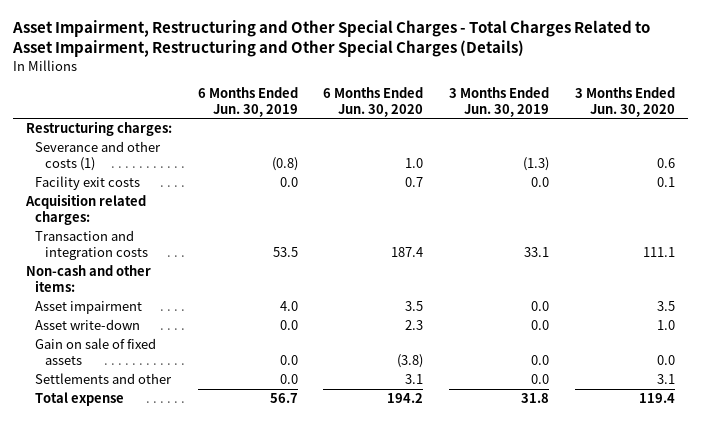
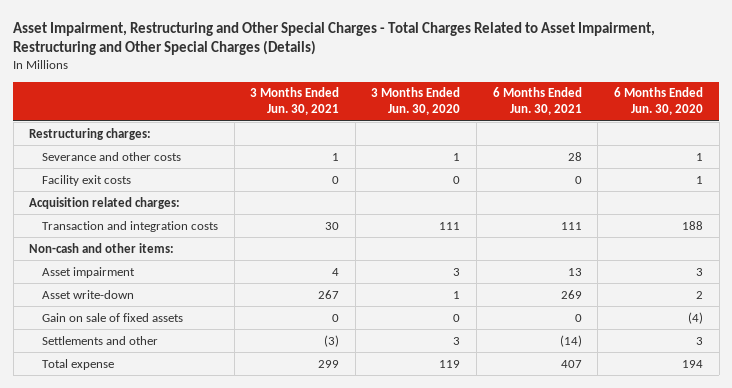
- | 6 Months Ended Jun. 30, 2019 | 6 Months Ended Jun. 30, 2020 | 3 Months Ended Jun. 30, 2019 | 3 Months Ended Jun. 30, 2020
+ | 3 Months Ended Jun. 30, 2021 | 3 Months Ended Jun. 30, 2020 | 6 Months Ended Jun. 30, 2021 | 6 Months Ended Jun. 30, 2020
- Severance and other costs (1) | (0.8) | 1.0 | (1.3) | 0.6
- Facility exit costs | 0.0 | 0.7 | 0.0 | 0.1
+ Severance and other costs | 1 | 1 | 28 | 1
+ Facility exit costs | 0 | 0 | 0 | 1
- Transaction and integration costs | 53.5 | 187.4 | 33.1 | 111.1
+ Transaction and integration costs | 30 | 111 | 111 | 188
- Asset impairment | 4.0 | 3.5 | 0.0 | 3.5
- Asset write-down | 0.0 | 2.3 | 0.0 | 1.0
- Gain on sale of fixed assets | 0.0 | (3.8) | 0.0 | 0.0
- Settlements and other | 0.0 | 3.1 | 0.0 | 3.1
- Total expense | 56.7 | 194.2 | 31.8 | 119.4
+ Asset impairment | 4 | 3 | 13 | 3
+ Asset write-down | 267 | 1 | 269 | 2
+ Gain on sale of fixed assets | 0 | 0 | 0 | (4)
+ Settlements and other | (3) | 3 | (14) | 3
+ Total expense | 299 | 119 | 407 | 194

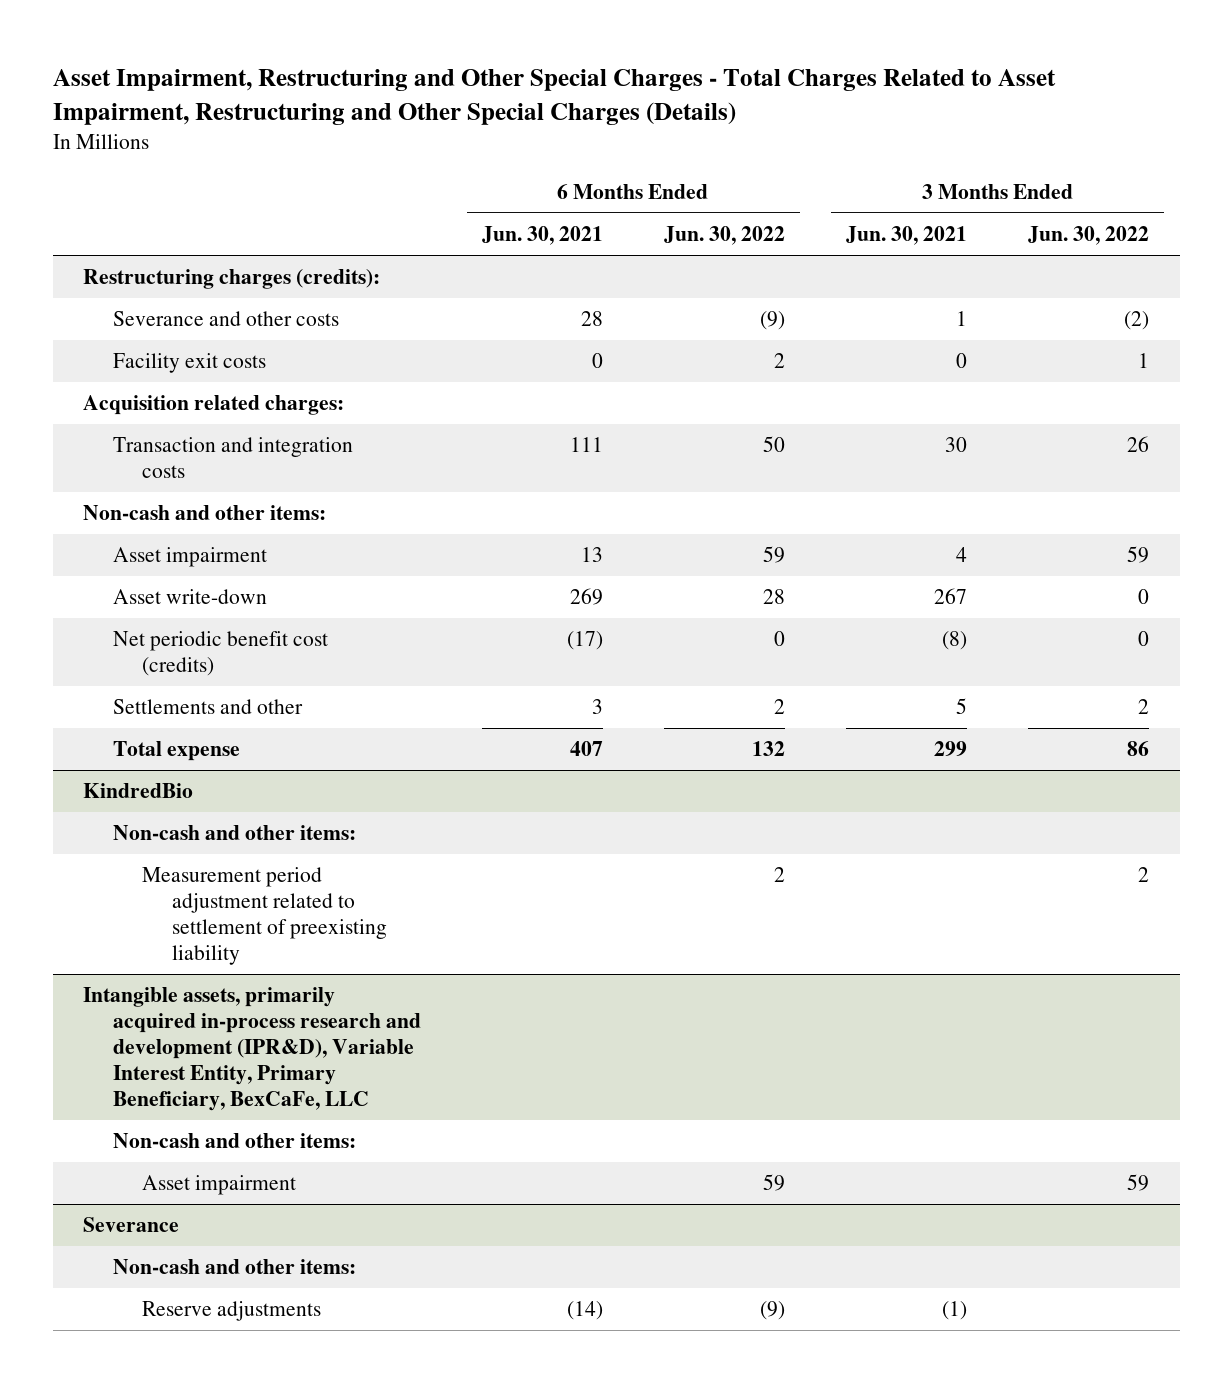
- | 3 Months Ended Jun. 30, 2021 | 3 Months Ended Jun. 30, 2020 | 6 Months Ended Jun. 30, 2021 | 6 Months Ended Jun. 30, 2020
+ | 6 Months Ended Jun. 30, 2021 | 6 Months Ended Jun. 30, 2022 | 3 Months Ended Jun. 30, 2021 | 3 Months Ended Jun. 30, 2022
- Restructuring charges:
+ Restructuring charges (credits):
- Gain on sale of fixed assets | 0 | 0 | 0 | (4)
- Settlements and other | (3) | 3 | (14) | 3
+ Net periodic benefit cost (credits) | (17) | 0 | (8) | 0
+ Settlements and other | 3 | 2 | 5 | 2
+ KindredBio
+ Non-cash and other items:
+ Measurement period adjustment related to settlement of preexisting liability | | 2 | | 2
+ Intangible assets, primarily acquired in-process research and development (IPR&D), Variable Interest Entity, Primary Beneficiary, BexCaFe, LLC
+ Non-cash and other items:
+ Asset impairment | | 59 | | 59
+ Severance
+ Non-cash and other items:
+ Reserve adjustments | (14) | (9) | (1) |

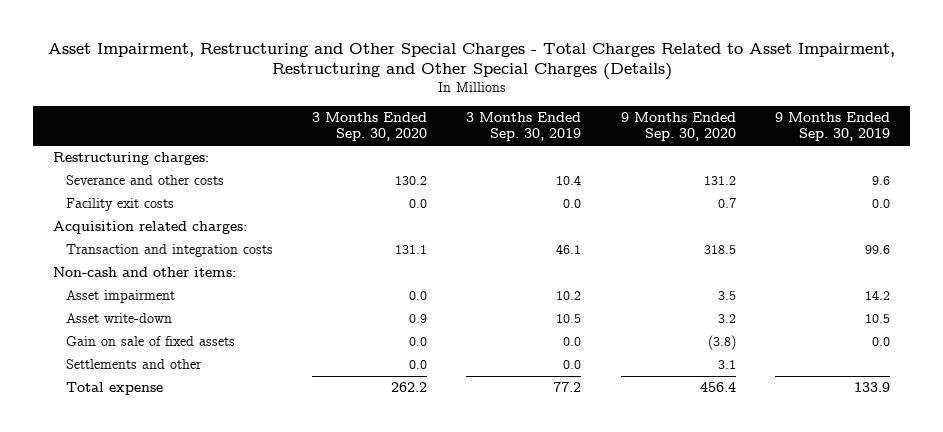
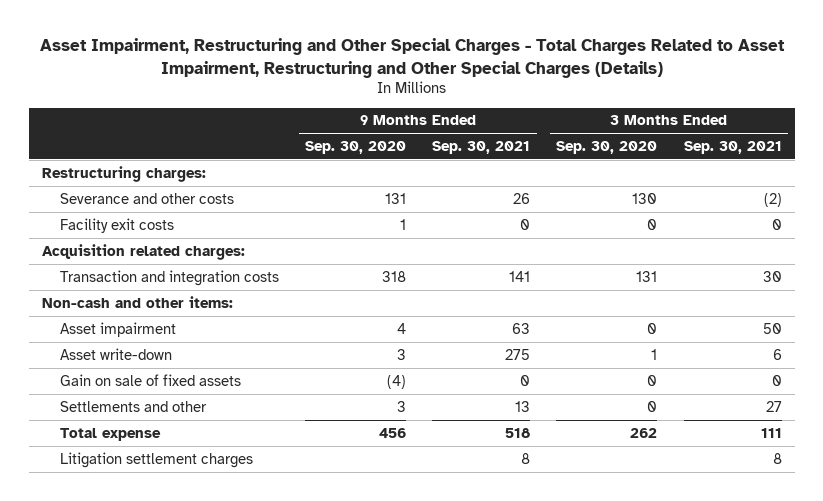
- | 3 Months Ended Sep. 30, 2020 | 3 Months Ended Sep. 30, 2019 | 9 Months Ended Sep. 30, 2020 | 9 Months Ended Sep. 30, 2019
+ | 9 Months Ended Sep. 30, 2020 | 9 Months Ended Sep. 30, 2021 | 3 Months Ended Sep. 30, 2020 | 3 Months Ended Sep. 30, 2021
- Severance and other costs | 130.2 | 10.4 | 131.2 | 9.6
- Facility exit costs | 0.0 | 0.0 | 0.7 | 0.0
+ Severance and other costs | 131 | 26 | 130 | (2)
+ Facility exit costs | 1 | 0 | 0 | 0
- Transaction and integration costs | 131.1 | 46.1 | 318.5 | 99.6
+ Transaction and integration costs | 318 | 141 | 131 | 30
- Asset impairment | 0.0 | 10.2 | 3.5 | 14.2
- Asset write-down | 0.9 | 10.5 | 3.2 | 10.5
- Gain on sale of fixed assets | 0.0 | 0.0 | (3.8) | 0.0
- Settlements and other | 0.0 | 0.0 | 3.1 |
- Total expense | 262.2 | 77.2 | 456.4 | 133.9
+ Asset impairment | 4 | 63 | 0 | 50
+ Asset write-down | 3 | 275 | 1 | 6
+ Gain on sale of fixed assets | (4) | 0 | 0 | 0
+ Settlements and other | 3 | 13 | 0 | 27
+ Total expense | 456 | 518 | 262 | 111
+ Litigation settlement charges | | 8 | | 8

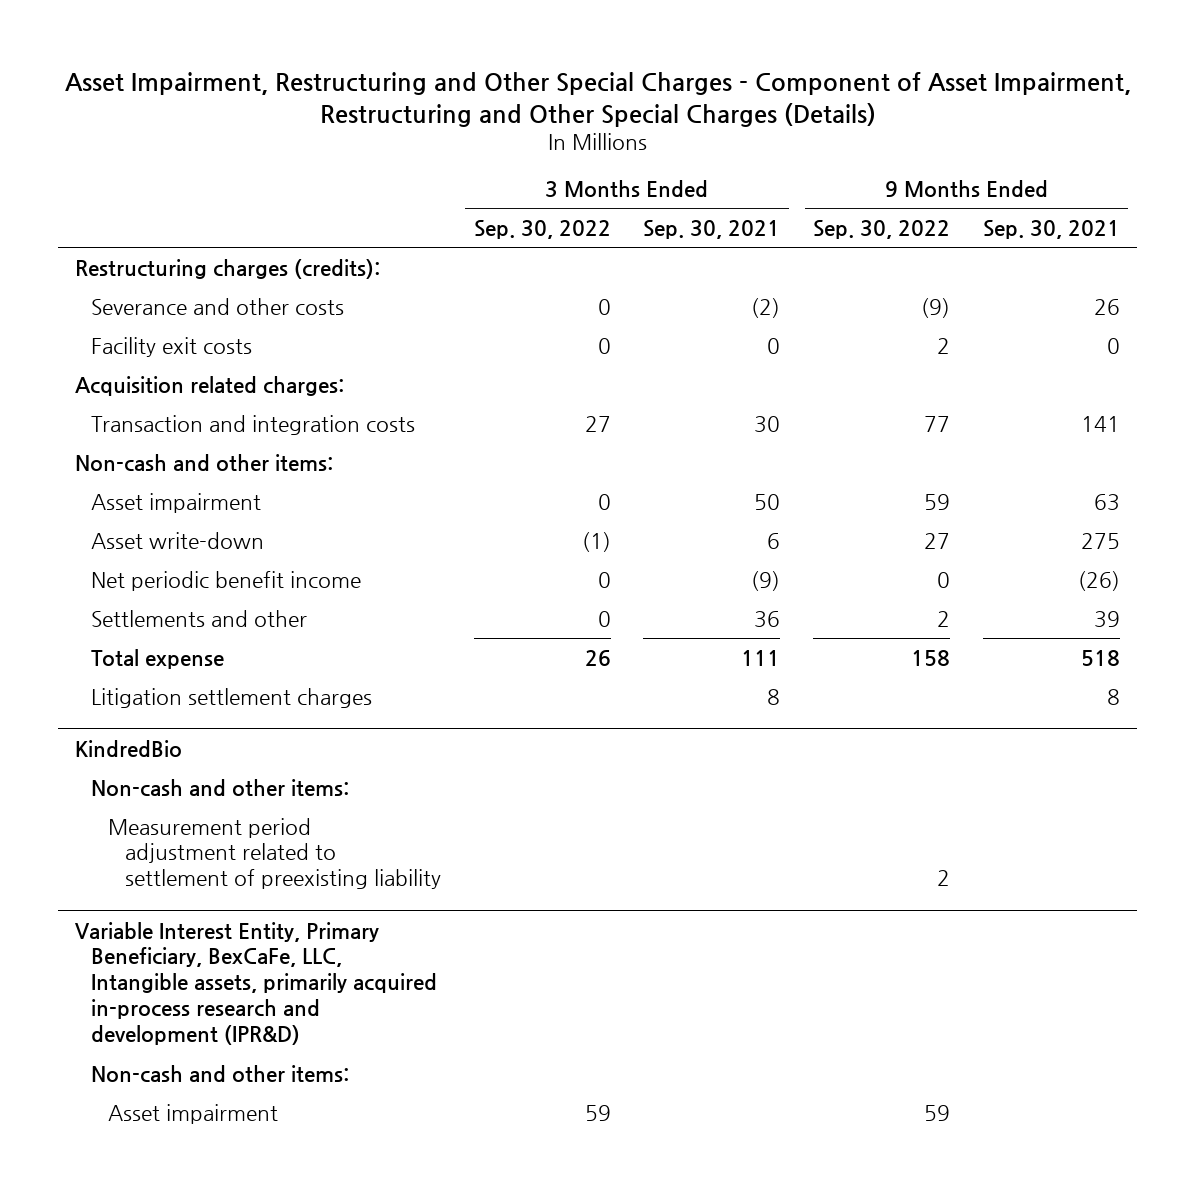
- Asset Impairment, Restructuring and Other Special Charges - Total Charges Related to Asset Impairment, Restructuring and Other Special Charges (Details)
+ Asset Impairment, Restructuring and Other Special Charges - Component of Asset Impairment, Restructuring and Other Special Charges (Details)
- | 9 Months Ended Sep. 30, 2020 | 9 Months Ended Sep. 30, 2021 | 3 Months Ended Sep. 30, 2020 | 3 Months Ended Sep. 30, 2021
+ | 3 Months Ended Sep. 30, 2022 | 3 Months Ended Sep. 30, 2021 | 9 Months Ended Sep. 30, 2022 | 9 Months Ended Sep. 30, 2021
- Restructuring charges:
+ Restructuring charges (credits):
- Gain on sale of fixed assets | (4) | 0 | 0 | 0
- Settlements and other | 3 | 13 | 0 | 27
+ Net periodic benefit income | 0 | (9) | 0 | (26)
+ Settlements and other | 0 | 36 | 2 | 39
+ KindredBio
+ Non-cash and other items:
+ Measurement period adjustment related to settlement of preexisting liability | | | 2 |
+ Variable Interest Entity, Primary Beneficiary, BexCaFe, LLC, Intangible assets, primarily acquired in-process research and development (IPR&D)
+ Non-cash and other items:
+ Asset impairment | 59 | | 59 |

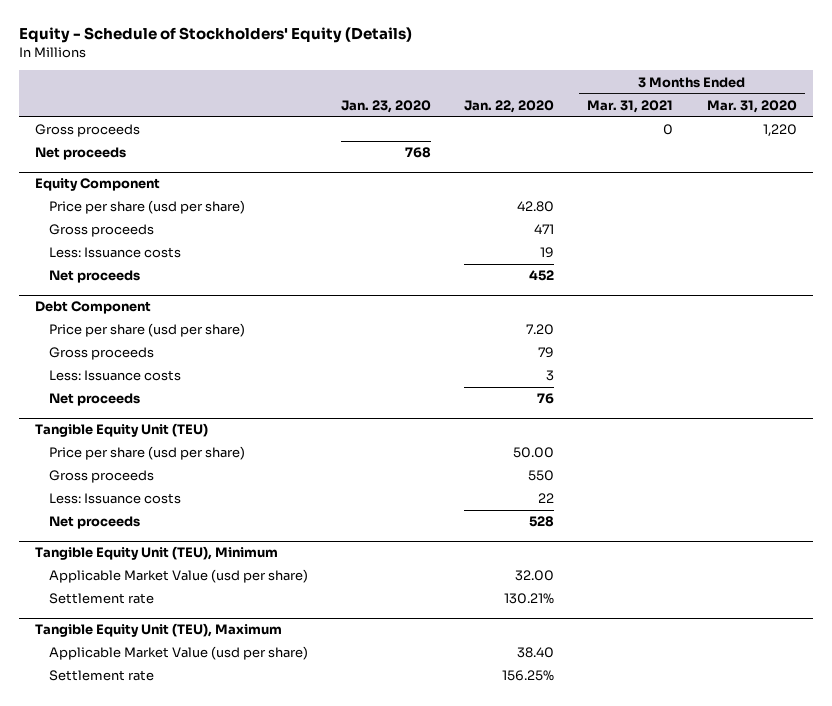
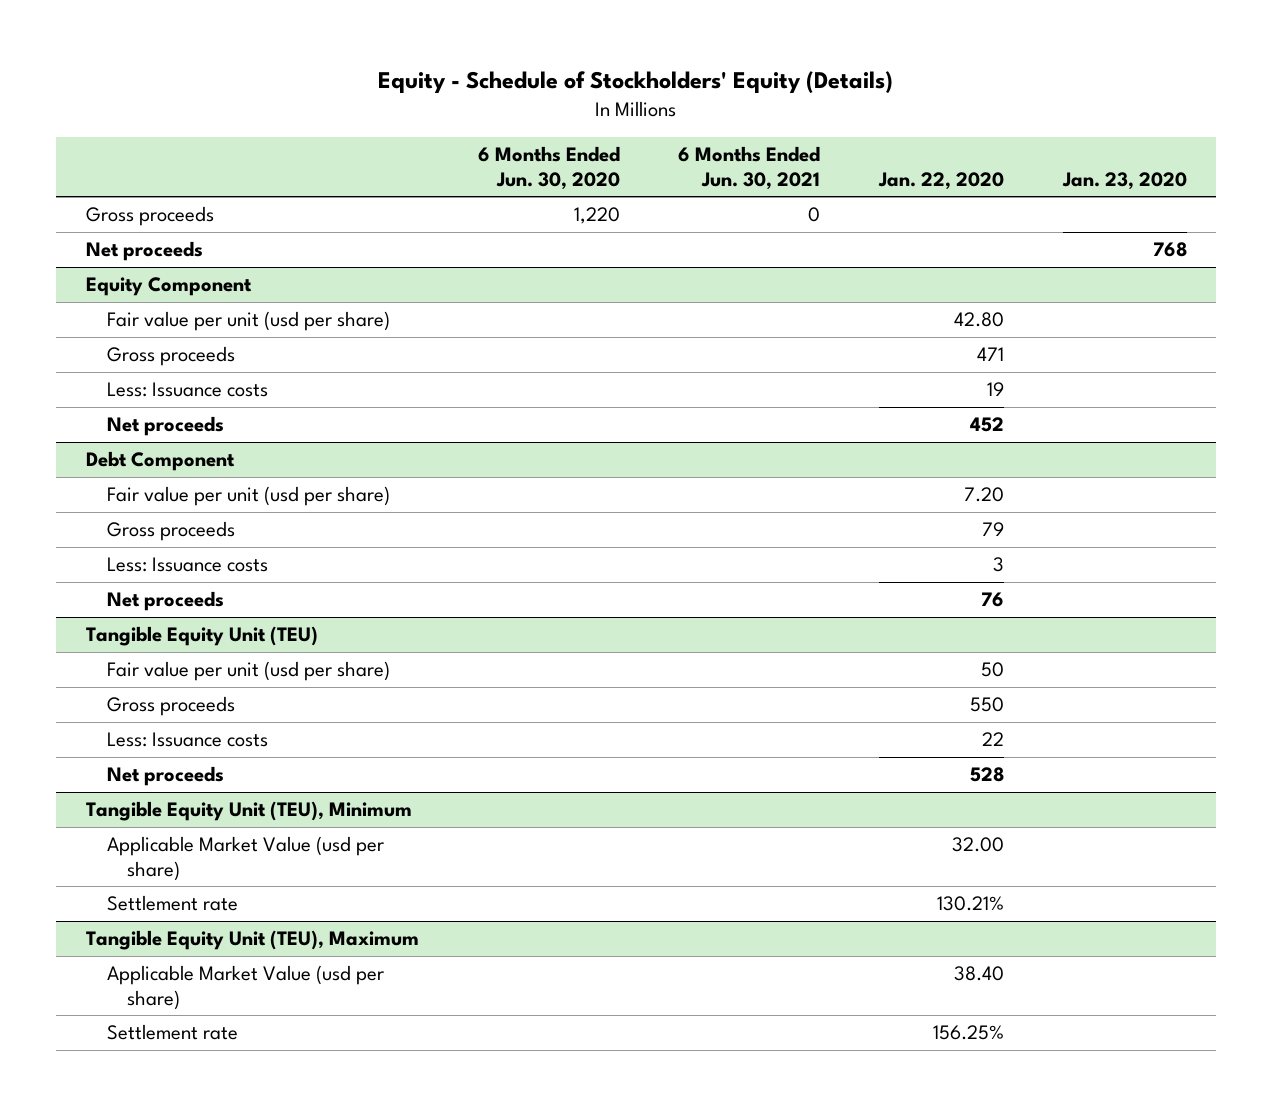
- | Jan. 23, 2020 | Jan. 22, 2020 | 3 Months Ended Mar. 31, 2021 | 3 Months Ended Mar. 31, 2020
+ | 6 Months Ended Jun. 30, 2020 | 6 Months Ended Jun. 30, 2021 | Jan. 22, 2020 | Jan. 23, 2020
@ Equity Component
- Price per share (usd per share) | | 42.80 | |
+ Fair value per unit (usd per share) | | | 42.80 |
@ Debt Component
- Price per share (usd per share) | | 7.20 | |
+ Fair value per unit (usd per share) | | | 7.20 |
@ Tangible Equity Unit (TEU)
- Price per share (usd per share) | | 50.00 | |
+ Fair value per unit (usd per share) | | | 50 |

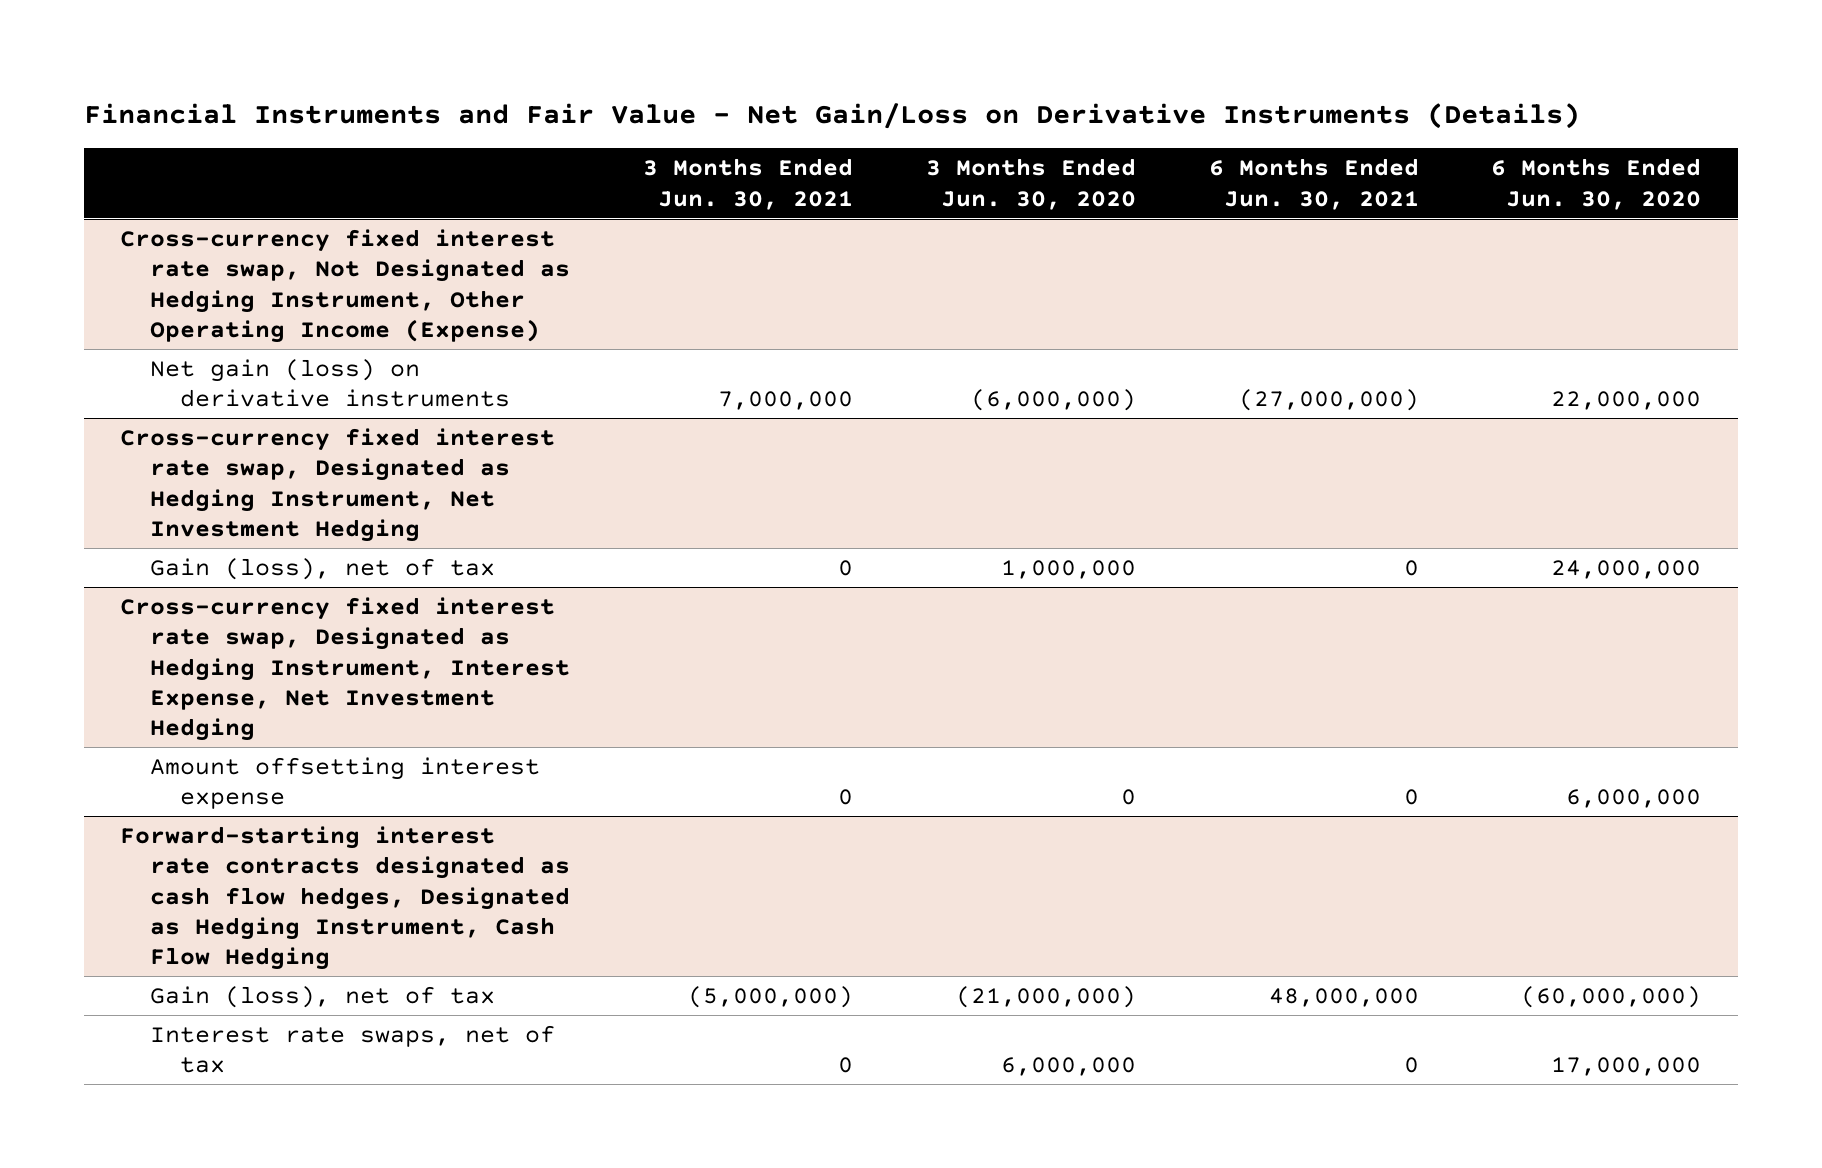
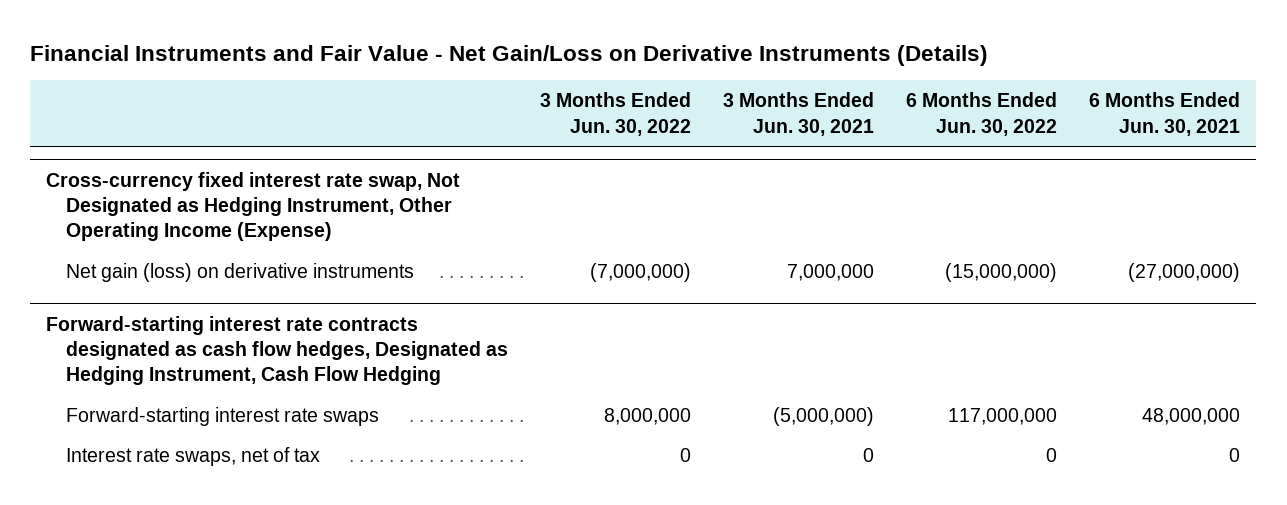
- | 3 Months Ended Jun. 30, 2021 | 3 Months Ended Jun. 30, 2020 | 6 Months Ended Jun. 30, 2021 | 6 Months Ended Jun. 30, 2020
+ | 3 Months Ended Jun. 30, 2022 | 3 Months Ended Jun. 30, 2021 | 6 Months Ended Jun. 30, 2022 | 6 Months Ended Jun. 30, 2021
- Cross-currency fixed interest rate swap, Designated as Hedging Instrument, Net Investment Hedging
- Gain (loss), net of tax | 0 | 1,000,000 | 0 | 24,000,000
- Cross-currency fixed interest rate swap, Designated as Hedging Instrument, Interest Expense, Net Investment Hedging
- Amount offsetting interest expense | 0 | 0 | 0 | 6,000,000
@ Forward-starting interest rate contracts designated as cash flow hedges, Designated as Hedging Instrument, Cash Flow Hedging
- Gain (loss), net of tax | (5,000,000) | (21,000,000) | 48,000,000 | (60,000,000)
+ Forward-starting interest rate swaps | 8,000,000 | (5,000,000) | 117,000,000 | 48,000,000

